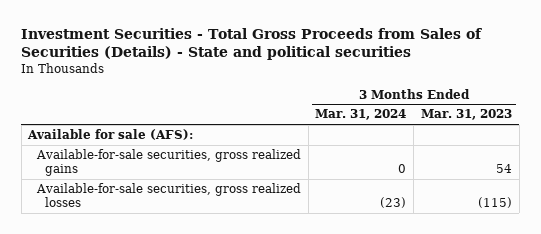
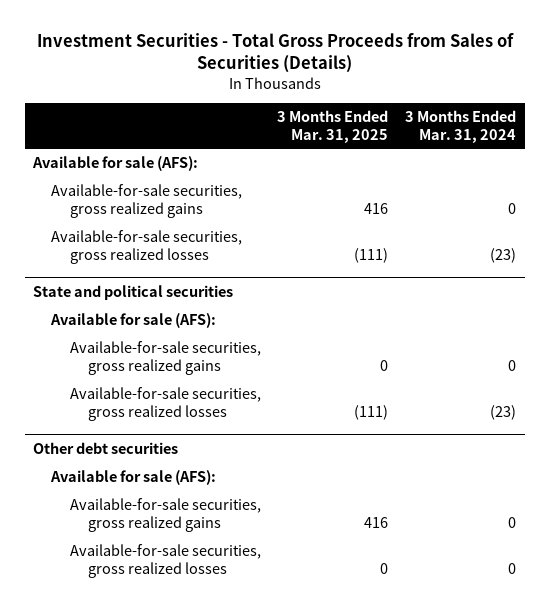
- Investment Securities - Total Gross Proceeds from Sales of Securities (Details) - State and political securities
+ Investment Securities - Total Gross Proceeds from Sales of Securities (Details)
- | 3 Months Ended Mar. 31, 2024 | 3 Months Ended Mar. 31, 2023
+ | 3 Months Ended Mar. 31, 2025 | 3 Months Ended Mar. 31, 2024
+ State and political securities
+ Available for sale (AFS):
+ Available-for-sale securities, gross realized gains | 0 | 0
+ Available-for-sale securities, gross realized losses | (111) | (23)
+ Other debt securities
+ Available for sale (AFS):
+ Available-for-sale securities, gross realized gains | 416 | 0
+ Available-for-sale securities, gross realized losses | 0 | 0

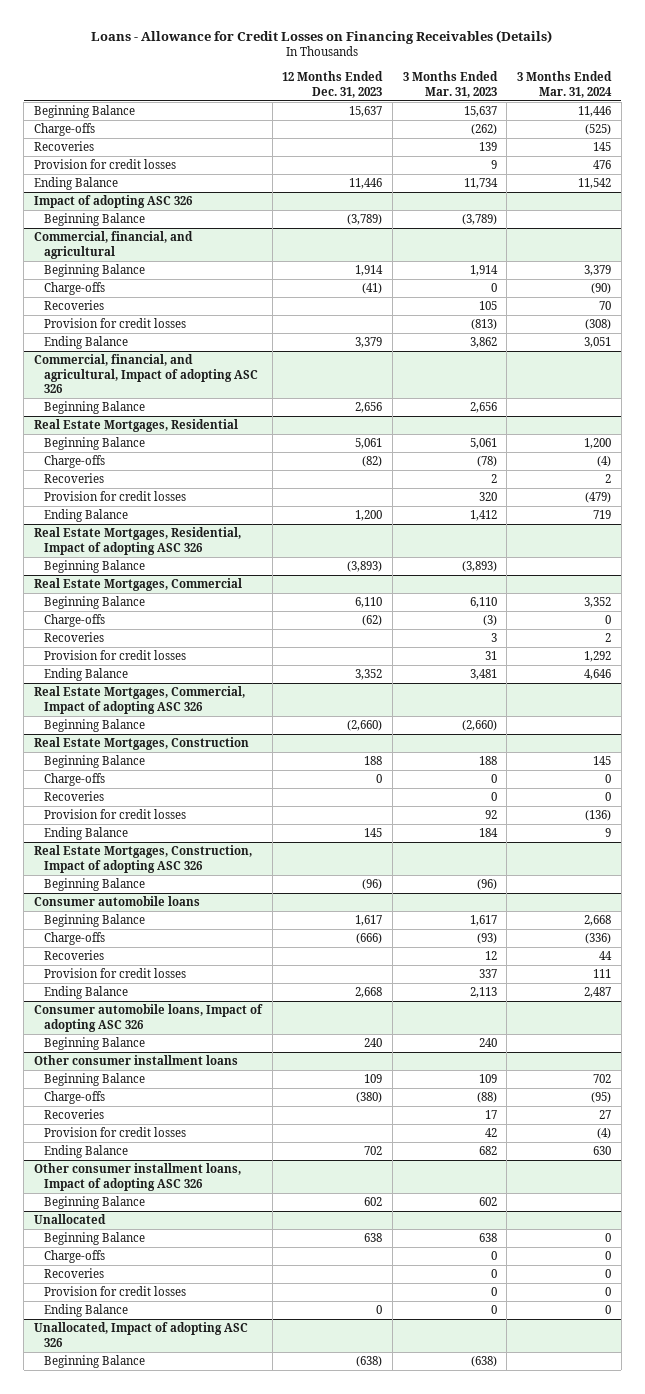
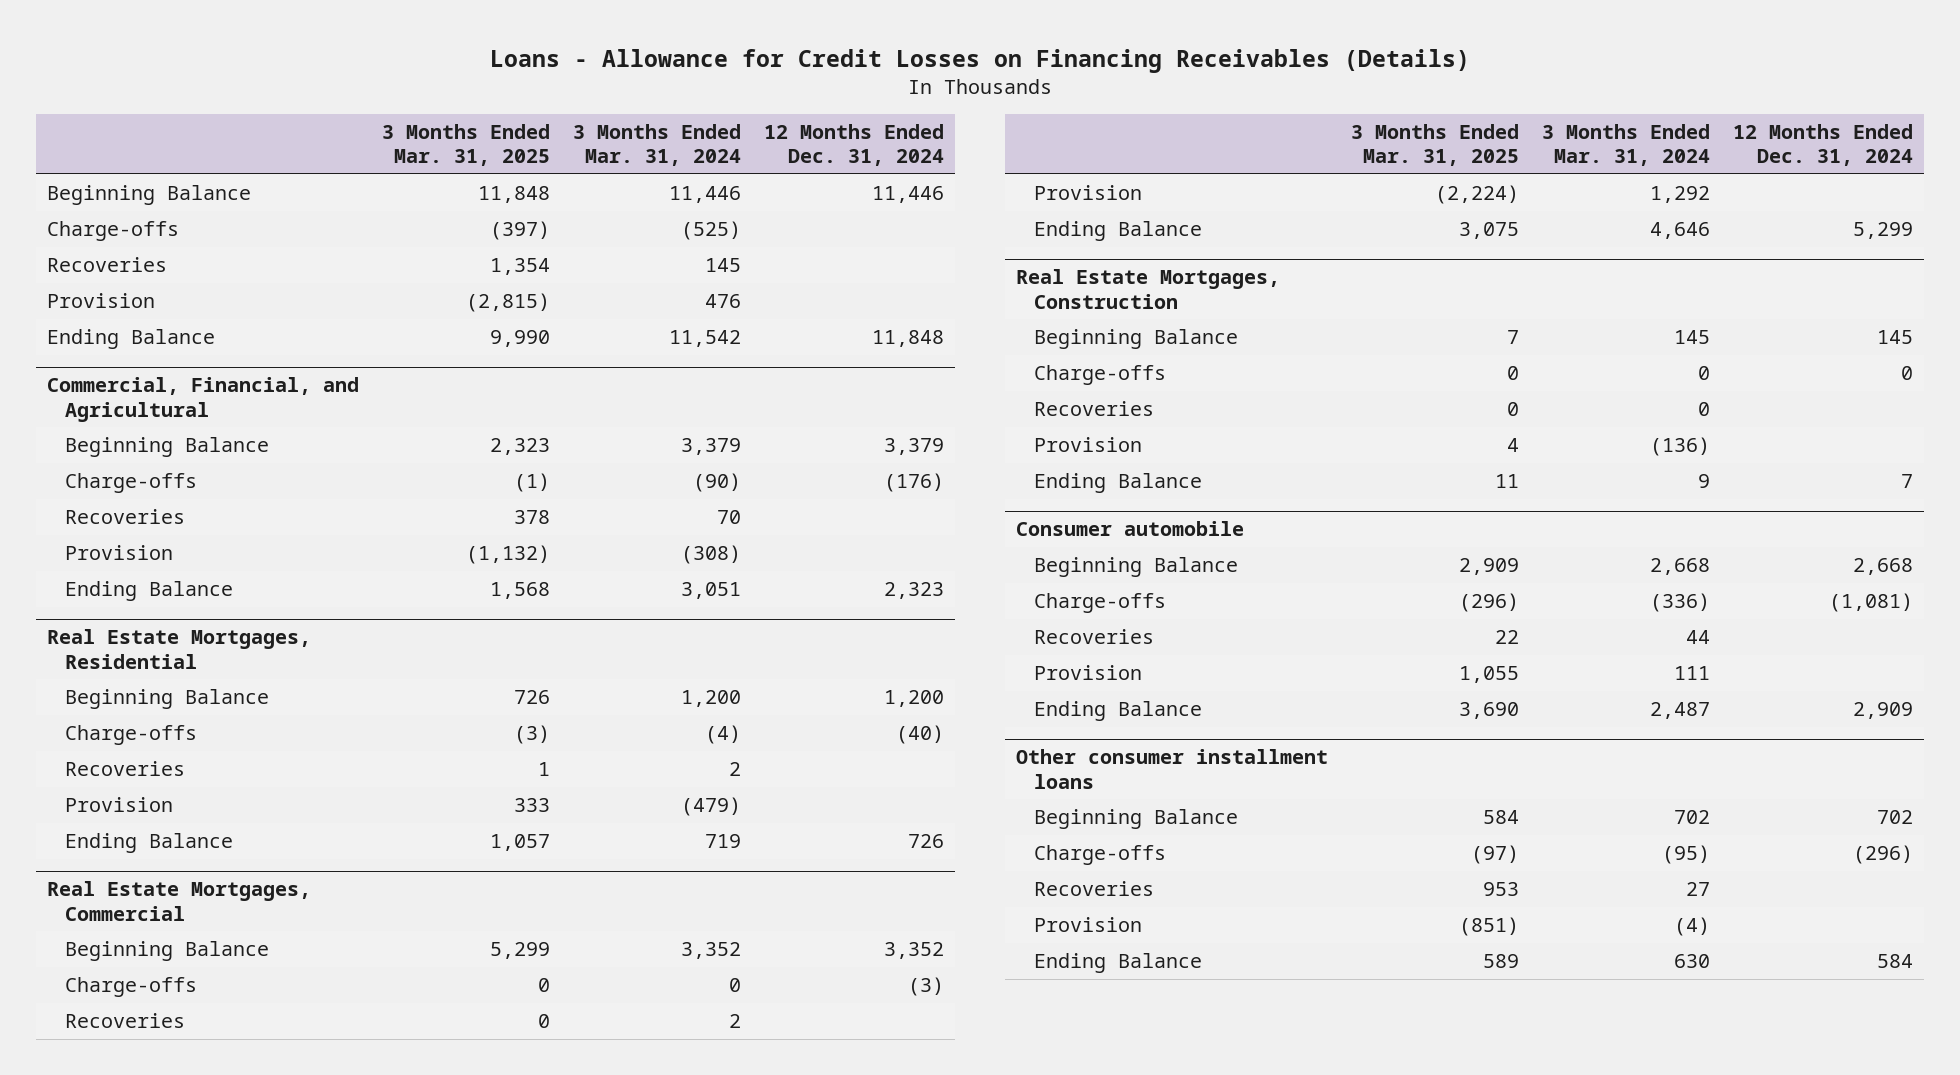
- | 12 Months Ended Dec. 31, 2023 | 3 Months Ended Mar. 31, 2023 | 3 Months Ended Mar. 31, 2024
+ | 3 Months Ended Mar. 31, 2025 | 3 Months Ended Mar. 31, 2024 | 12 Months Ended Dec. 31, 2024
- Provision for credit losses | | 9 | 476
+ Provision | (2,815) | 476 |
- Impact of adopting ASC 326
- Beginning Balance | (3,789) | (3,789) |
- Commercial, financial, and agricultural
+ Commercial, Financial, and Agricultural
- Provision for credit losses | | (813) | (308)
+ Provision | (1,132) | (308) |
- Commercial, financial, and agricultural, Impact of adopting ASC 326
- Beginning Balance | 2,656 | 2,656 |
@ Real Estate Mortgages, Residential
- Provision for credit losses | | 320 | (479)
+ Provision | 333 | (479) |
- Real Estate Mortgages, Residential, Impact of adopting ASC 326
- Beginning Balance | (3,893) | (3,893) |
@ Real Estate Mortgages, Commercial
- Provision for credit losses | | 31 | 1,292
+ Provision | (2,224) | 1,292 |
- Real Estate Mortgages, Commercial, Impact of adopting ASC 326
- Beginning Balance | (2,660) | (2,660) |
@ Real Estate Mortgages, Construction
- Provision for credit losses | | 92 | (136)
+ Provision | 4 | (136) |
- Real Estate Mortgages, Construction, Impact of adopting ASC 326
- Beginning Balance | (96) | (96) |
- Consumer automobile loans
+ Consumer automobile
- Provision for credit losses | | 337 | 111
+ Provision | 1,055 | 111 |
- Consumer automobile loans, Impact of adopting ASC 326
- Beginning Balance | 240 | 240 |
@ Other consumer installment loans
- Provision for credit losses | | 42 | (4)
+ Provision | (851) | (4) |
- Other consumer installment loans, Impact of adopting ASC 326
- Beginning Balance | 602 | 602 |
- Unallocated
- Beginning Balance | 638 | 638 | 0
- Charge-offs | | 0 | 0
- Recoveries | | 0 | 0
- Provision for credit losses | | 0 | 0
- Ending Balance | 0 | 0 | 0
- Unallocated, Impact of adopting ASC 326
- Beginning Balance | (638) | (638) |

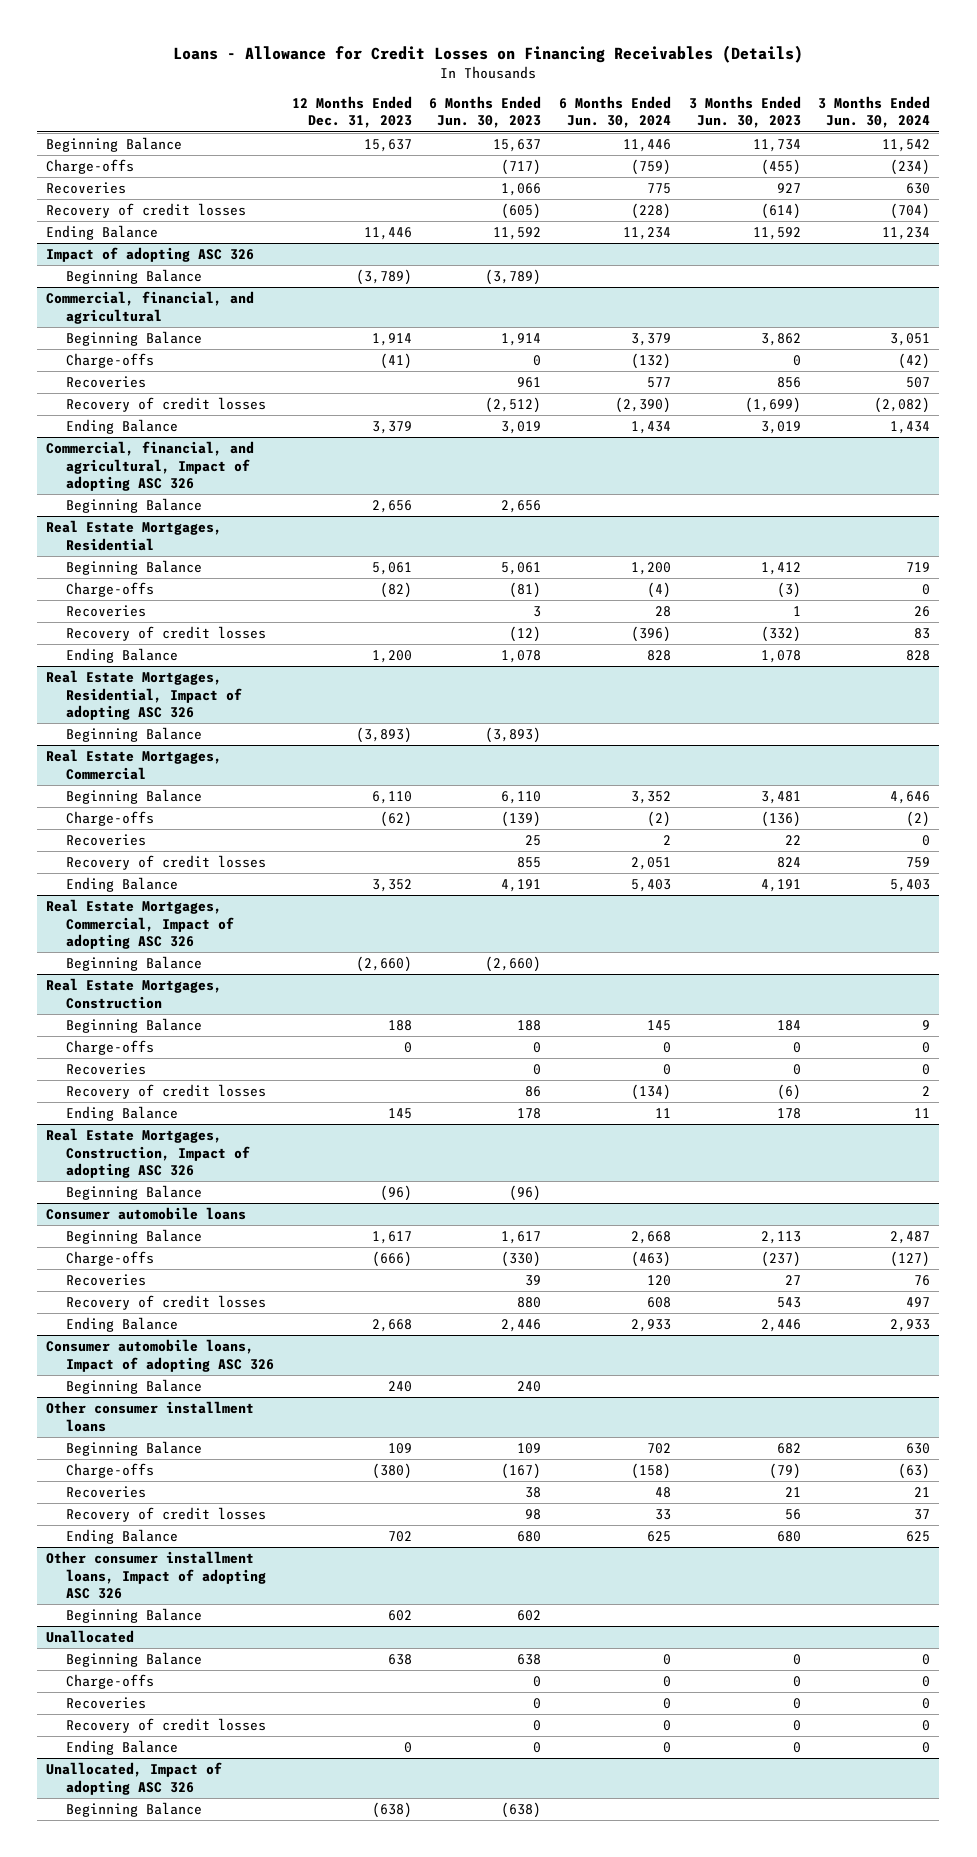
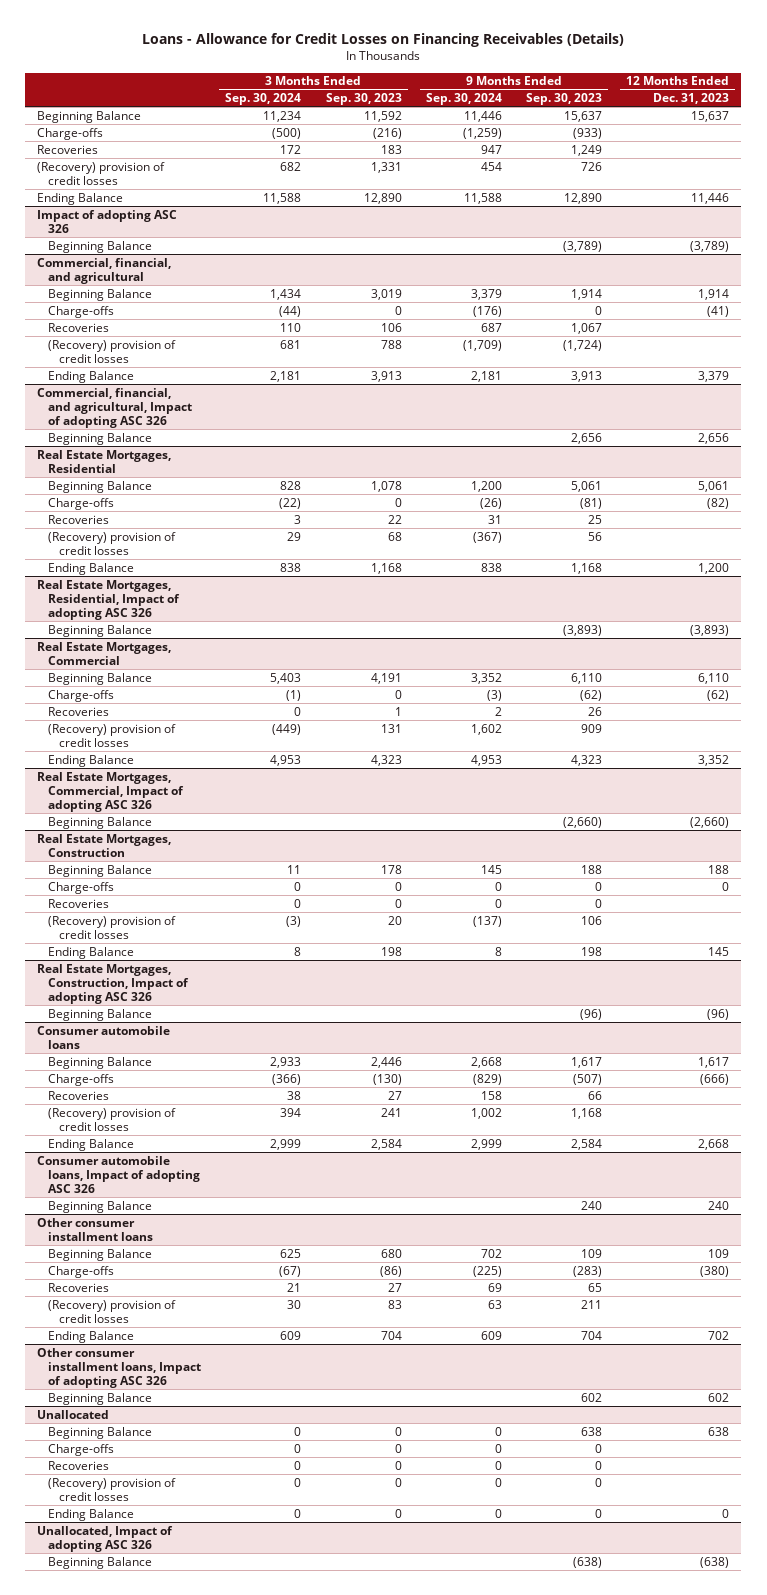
- | 12 Months Ended Dec. 31, 2023 | 6 Months Ended Jun. 30, 2023 | 6 Months Ended Jun. 30, 2024 | 3 Months Ended Jun. 30, 2023 | 3 Months Ended Jun. 30, 2024
+ | 3 Months Ended Sep. 30, 2024 | 3 Months Ended Sep. 30, 2023 | 9 Months Ended Sep. 30, 2024 | 9 Months Ended Sep. 30, 2023 | 12 Months Ended Dec. 31, 2023
- Recovery of credit losses | | (605) | (228) | (614) | (704)
+ (Recovery) provision of credit losses | 682 | 1,331 | 454 | 726 |
@ Commercial, financial, and agricultural
- Recovery of credit losses | | (2,512) | (2,390) | (1,699) | (2,082)
+ (Recovery) provision of credit losses | 681 | 788 | (1,709) | (1,724) |
@ Real Estate Mortgages, Residential
- Recovery of credit losses | | (12) | (396) | (332) | 83
+ (Recovery) provision of credit losses | 29 | 68 | (367) | 56 |
@ Real Estate Mortgages, Commercial
- Recovery of credit losses | | 855 | 2,051 | 824 | 759
+ (Recovery) provision of credit losses | (449) | 131 | 1,602 | 909 |
@ Real Estate Mortgages, Construction
- Recovery of credit losses | | 86 | (134) | (6) | 2
+ (Recovery) provision of credit losses | (3) | 20 | (137) | 106 |
@ Consumer automobile loans
- Recovery of credit losses | | 880 | 608 | 543 | 497
+ (Recovery) provision of credit losses | 394 | 241 | 1,002 | 1,168 |
@ Other consumer installment loans
- Recovery of credit losses | | 98 | 33 | 56 | 37
+ (Recovery) provision of credit losses | 30 | 83 | 63 | 211 |
@ Unallocated
- Recovery of credit losses | | 0 | 0 | 0 | 0
+ (Recovery) provision of credit losses | 0 | 0 | 0 | 0 |

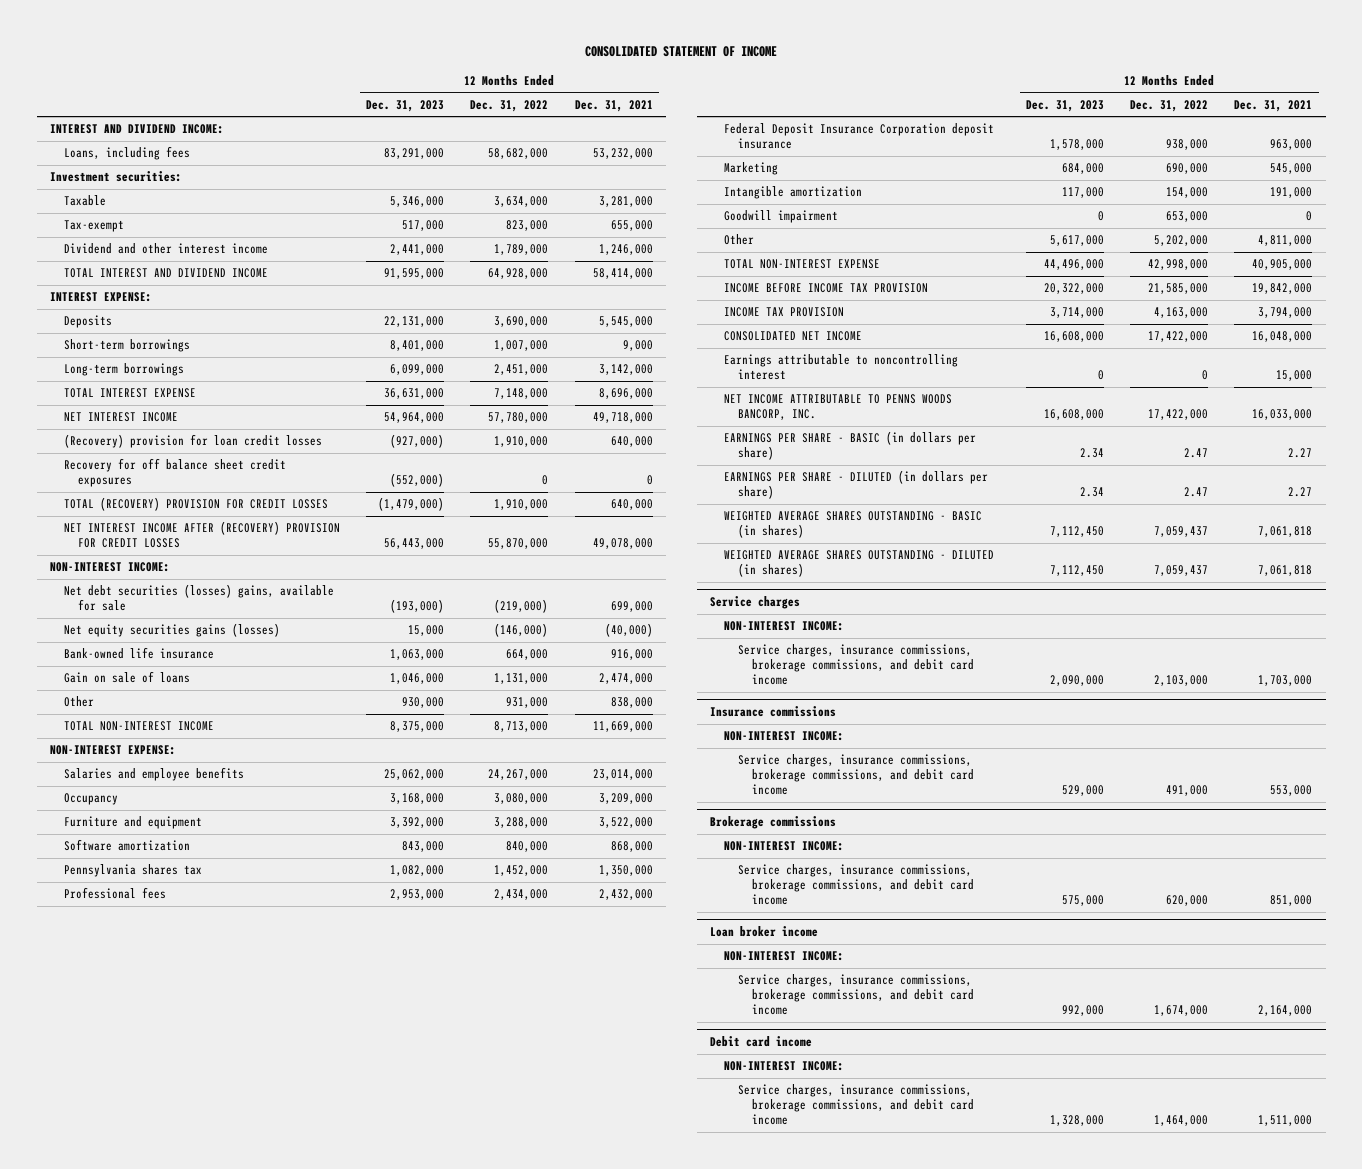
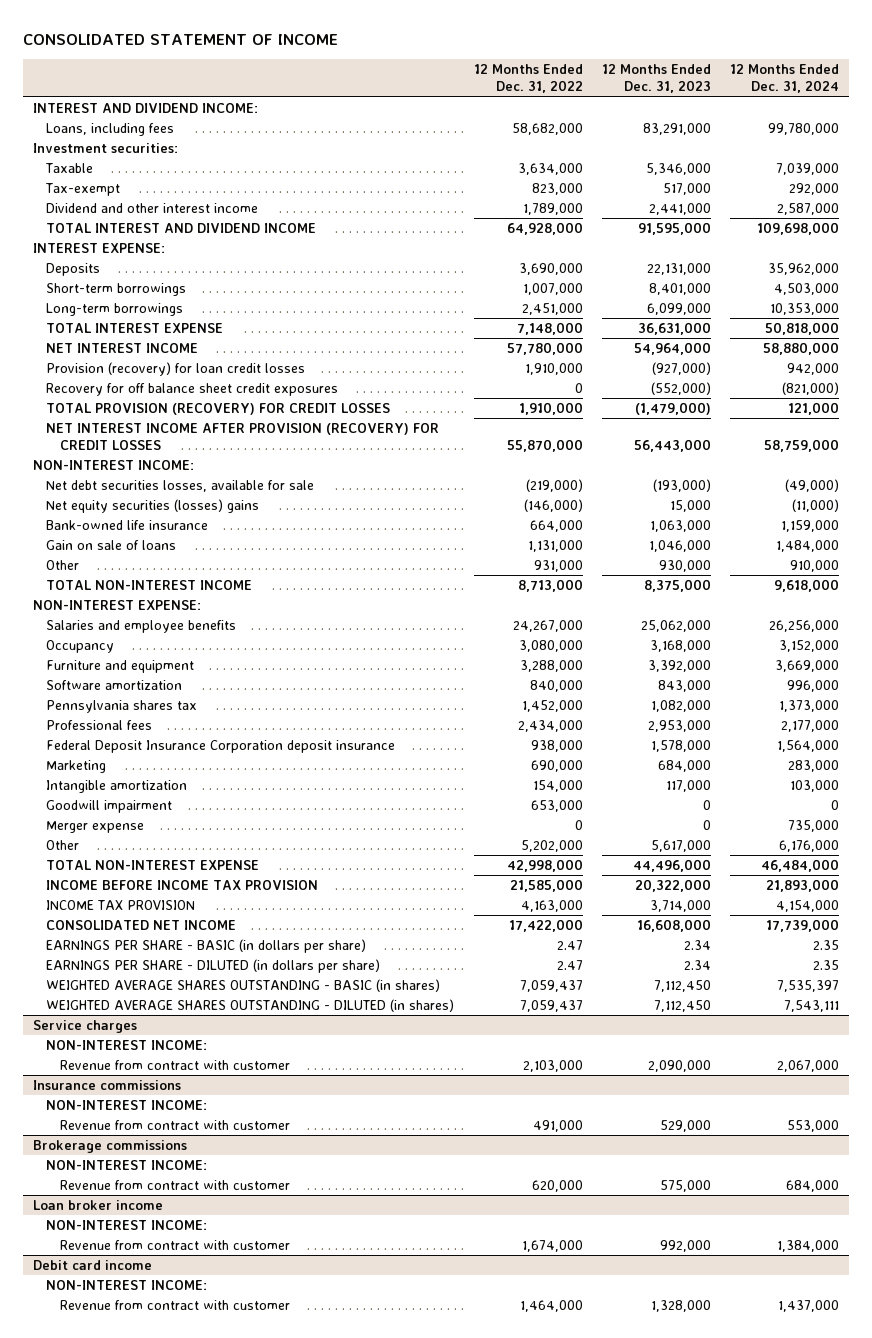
- | 12 Months Ended Dec. 31, 2023 | 12 Months Ended Dec. 31, 2022 | 12 Months Ended Dec. 31, 2021
+ | 12 Months Ended Dec. 31, 2022 | 12 Months Ended Dec. 31, 2023 | 12 Months Ended Dec. 31, 2024
- (Recovery) provision for loan credit losses | (927,000) | 1,910,000 | 640,000
+ Provision (recovery) for loan credit losses | 1,910,000 | (927,000) | 942,000
- TOTAL (RECOVERY) PROVISION FOR CREDIT LOSSES | (1,479,000) | 1,910,000 | 640,000
- NET INTEREST INCOME AFTER (RECOVERY) PROVISION FOR CREDIT LOSSES | 56,443,000 | 55,870,000 | 49,078,000
+ TOTAL PROVISION (RECOVERY) FOR CREDIT LOSSES | 1,910,000 | (1,479,000) | 121,000
+ NET INTEREST INCOME AFTER PROVISION (RECOVERY) FOR CREDIT LOSSES | 55,870,000 | 56,443,000 | 58,759,000
- Net debt securities (losses) gains, available for sale | (193,000) | (219,000) | 699,000
- Net equity securities gains (losses) | 15,000 | (146,000) | (40,000)
+ Net debt securities losses, available for sale | (219,000) | (193,000) | (49,000)
+ Net equity securities (losses) gains | (146,000) | 15,000 | (11,000)
+ Merger expense | 0 | 0 | 735,000
- Earnings attributable to noncontrolling interest | 0 | 0 | 15,000
- NET INCOME ATTRIBUTABLE TO PENNS WOODS BANCORP, INC. | 16,608,000 | 17,422,000 | 16,033,000
@ Service charges
- Service charges, insurance commissions, brokerage commissions, and debit card income | 2,090,000 | 2,103,000 | 1,703,000
+ Revenue from contract with customer | 2,103,000 | 2,090,000 | 2,067,000
@ Insurance commissions
- Service charges, insurance commissions, brokerage commissions, and debit card income | 529,000 | 491,000 | 553,000
+ Revenue from contract with customer | 491,000 | 529,000 | 553,000
@ Brokerage commissions
- Service charges, insurance commissions, brokerage commissions, and debit card income | 575,000 | 620,000 | 851,000
+ Revenue from contract with customer | 620,000 | 575,000 | 684,000
@ Loan broker income
- Service charges, insurance commissions, brokerage commissions, and debit card income | 992,000 | 1,674,000 | 2,164,000
+ Revenue from contract with customer | 1,674,000 | 992,000 | 1,384,000
@ Debit card income
- Service charges, insurance commissions, brokerage commissions, and debit card income | 1,328,000 | 1,464,000 | 1,511,000
+ Revenue from contract with customer | 1,464,000 | 1,328,000 | 1,437,000

